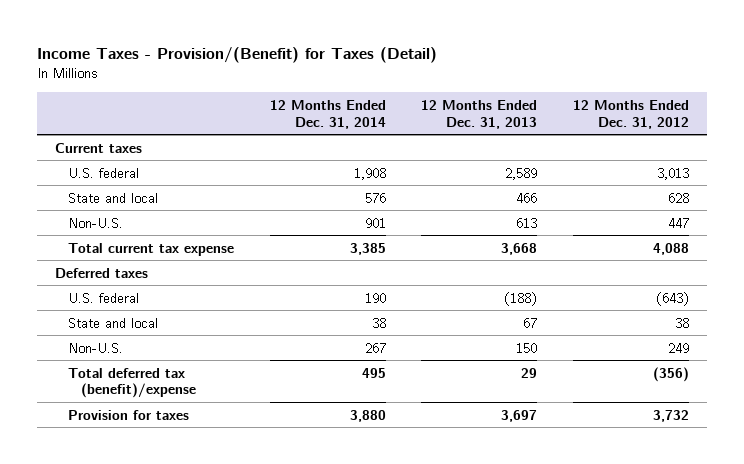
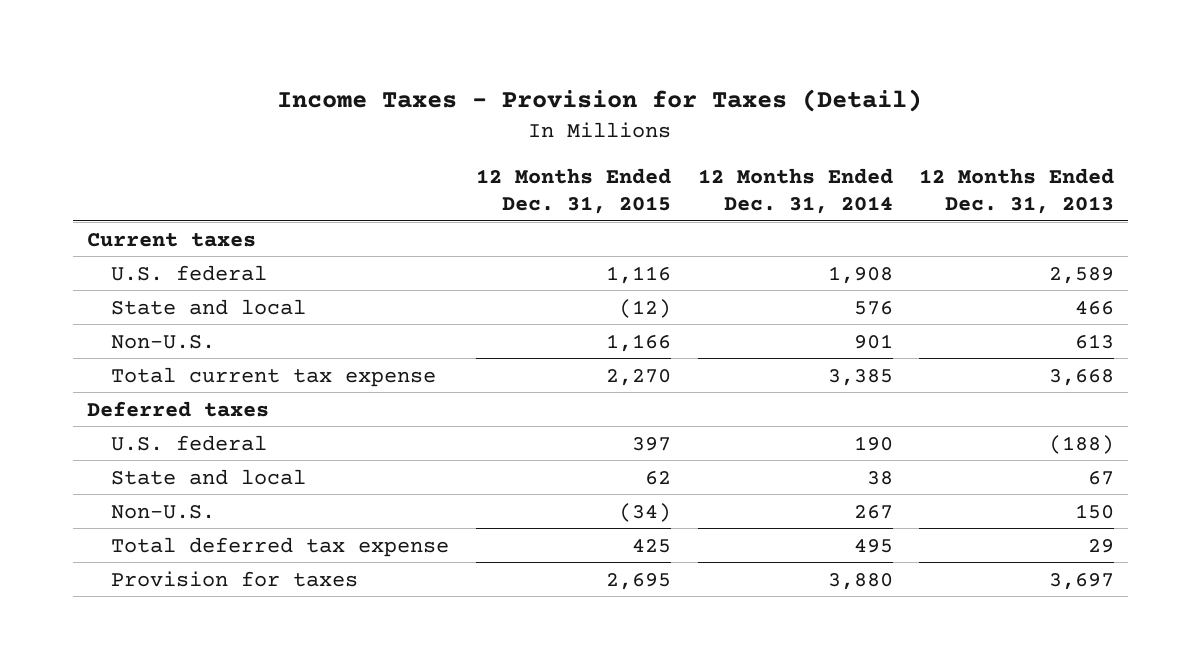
- Income Taxes - Provision/(Benefit) for Taxes (Detail)
+ Income Taxes - Provision for Taxes (Detail)
- | 12 Months Ended Dec. 31, 2014 | 12 Months Ended Dec. 31, 2013 | 12 Months Ended Dec. 31, 2012
+ | 12 Months Ended Dec. 31, 2015 | 12 Months Ended Dec. 31, 2014 | 12 Months Ended Dec. 31, 2013
- Total deferred tax (benefit)/expense | 495 | 29 | (356)
+ Total deferred tax expense | 425 | 495 | 29

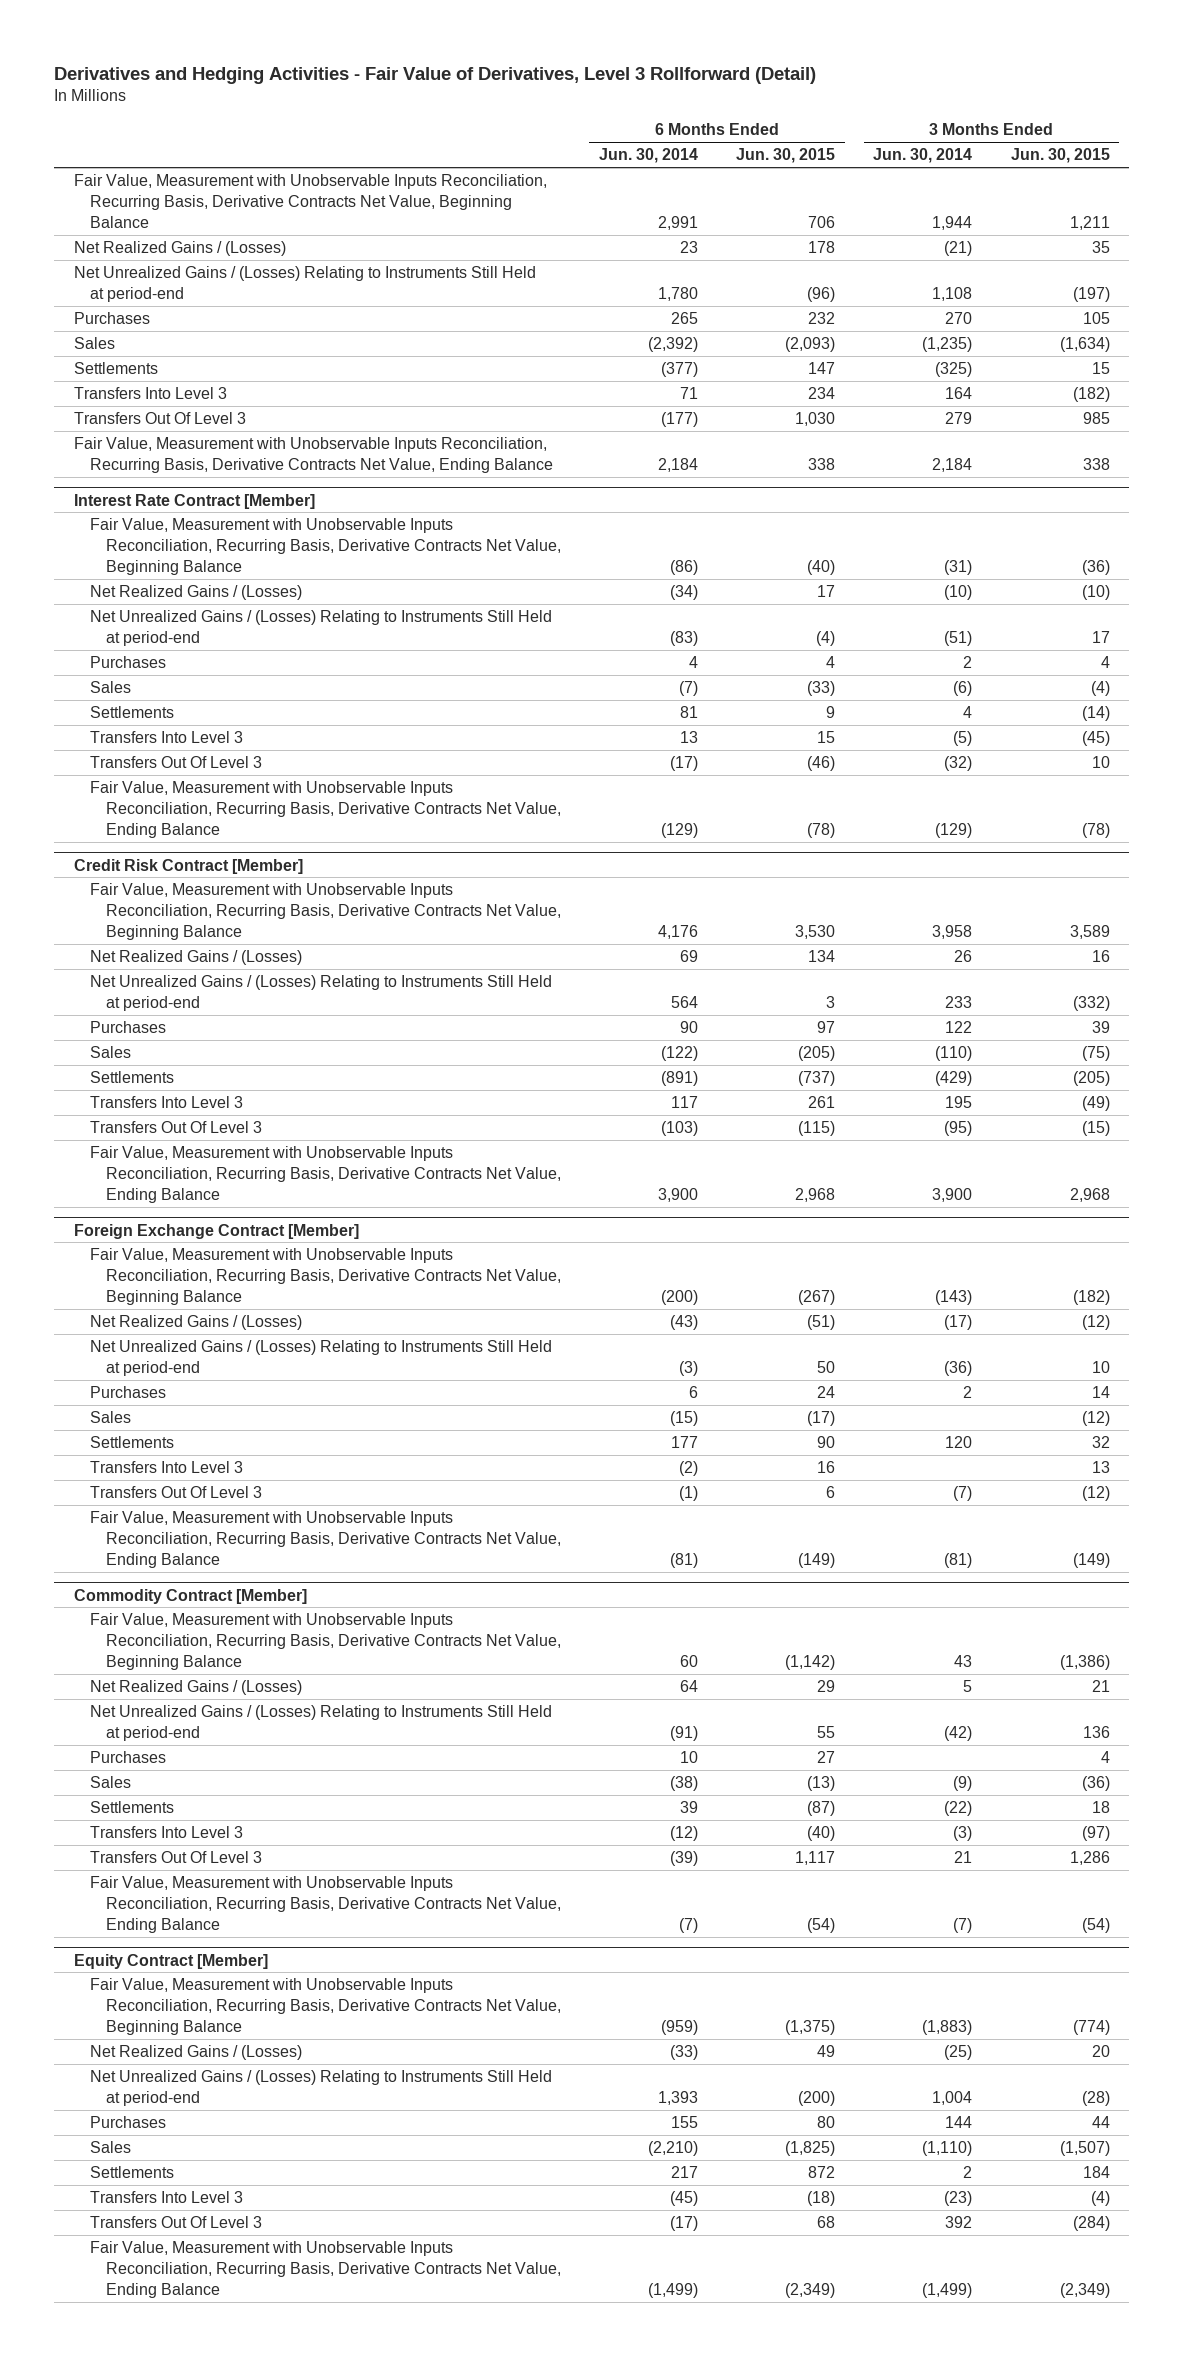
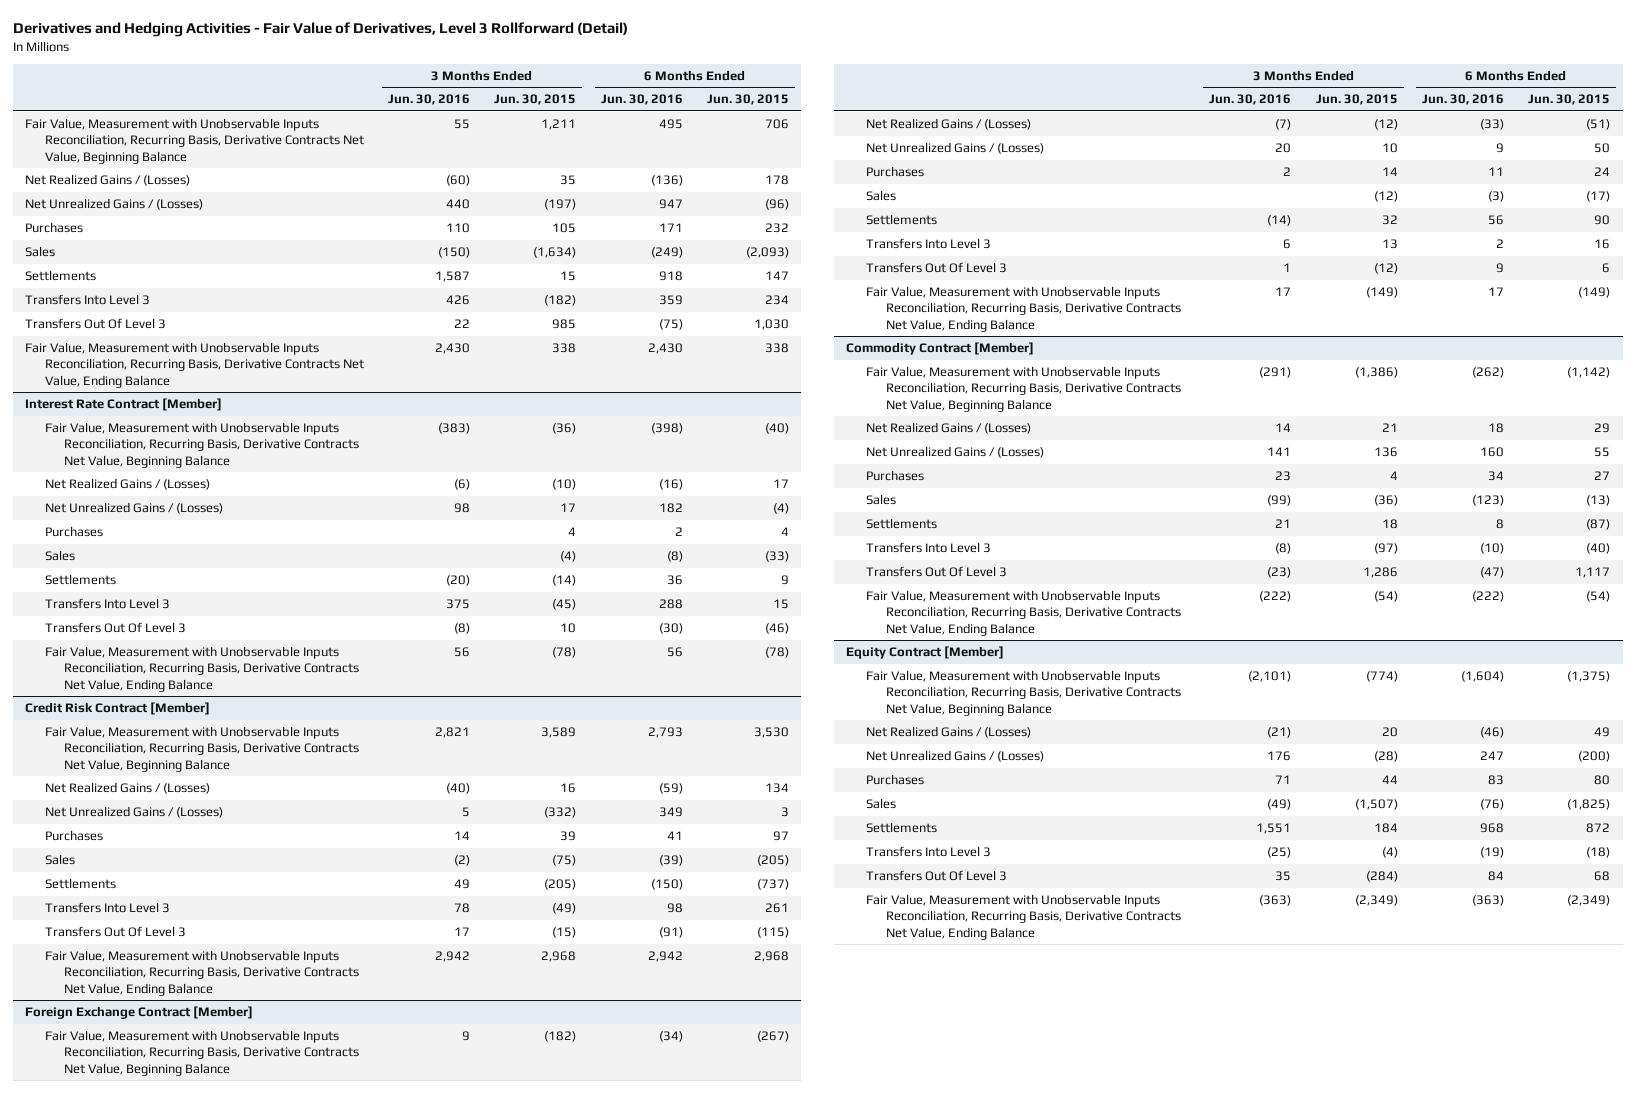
- | 6 Months Ended Jun. 30, 2014 | 6 Months Ended Jun. 30, 2015 | 3 Months Ended Jun. 30, 2014 | 3 Months Ended Jun. 30, 2015
+ | 3 Months Ended Jun. 30, 2016 | 3 Months Ended Jun. 30, 2015 | 6 Months Ended Jun. 30, 2016 | 6 Months Ended Jun. 30, 2015
- Net Unrealized Gains / (Losses) Relating to Instruments Still Held at period-end | 1,780 | (96) | 1,108 | (197)
+ Net Unrealized Gains / (Losses) | 440 | (197) | 947 | (96)
@ Interest Rate Contract [Member]
- Net Unrealized Gains / (Losses) Relating to Instruments Still Held at period-end | (83) | (4) | (51) | 17
+ Net Unrealized Gains / (Losses) | 98 | 17 | 182 | (4)
@ Credit Risk Contract [Member]
- Net Unrealized Gains / (Losses) Relating to Instruments Still Held at period-end | 564 | 3 | 233 | (332)
+ Net Unrealized Gains / (Losses) | 5 | (332) | 349 | 3
@ Foreign Exchange Contract [Member]
- Net Unrealized Gains / (Losses) Relating to Instruments Still Held at period-end | (3) | 50 | (36) | 10
+ Net Unrealized Gains / (Losses) | 20 | 10 | 9 | 50
@ Commodity Contract [Member]
- Net Unrealized Gains / (Losses) Relating to Instruments Still Held at period-end | (91) | 55 | (42) | 136
+ Net Unrealized Gains / (Losses) | 141 | 136 | 160 | 55
@ Equity Contract [Member]
- Net Unrealized Gains / (Losses) Relating to Instruments Still Held at period-end | 1,393 | (200) | 1,004 | (28)
+ Net Unrealized Gains / (Losses) | 176 | (28) | 247 | (200)

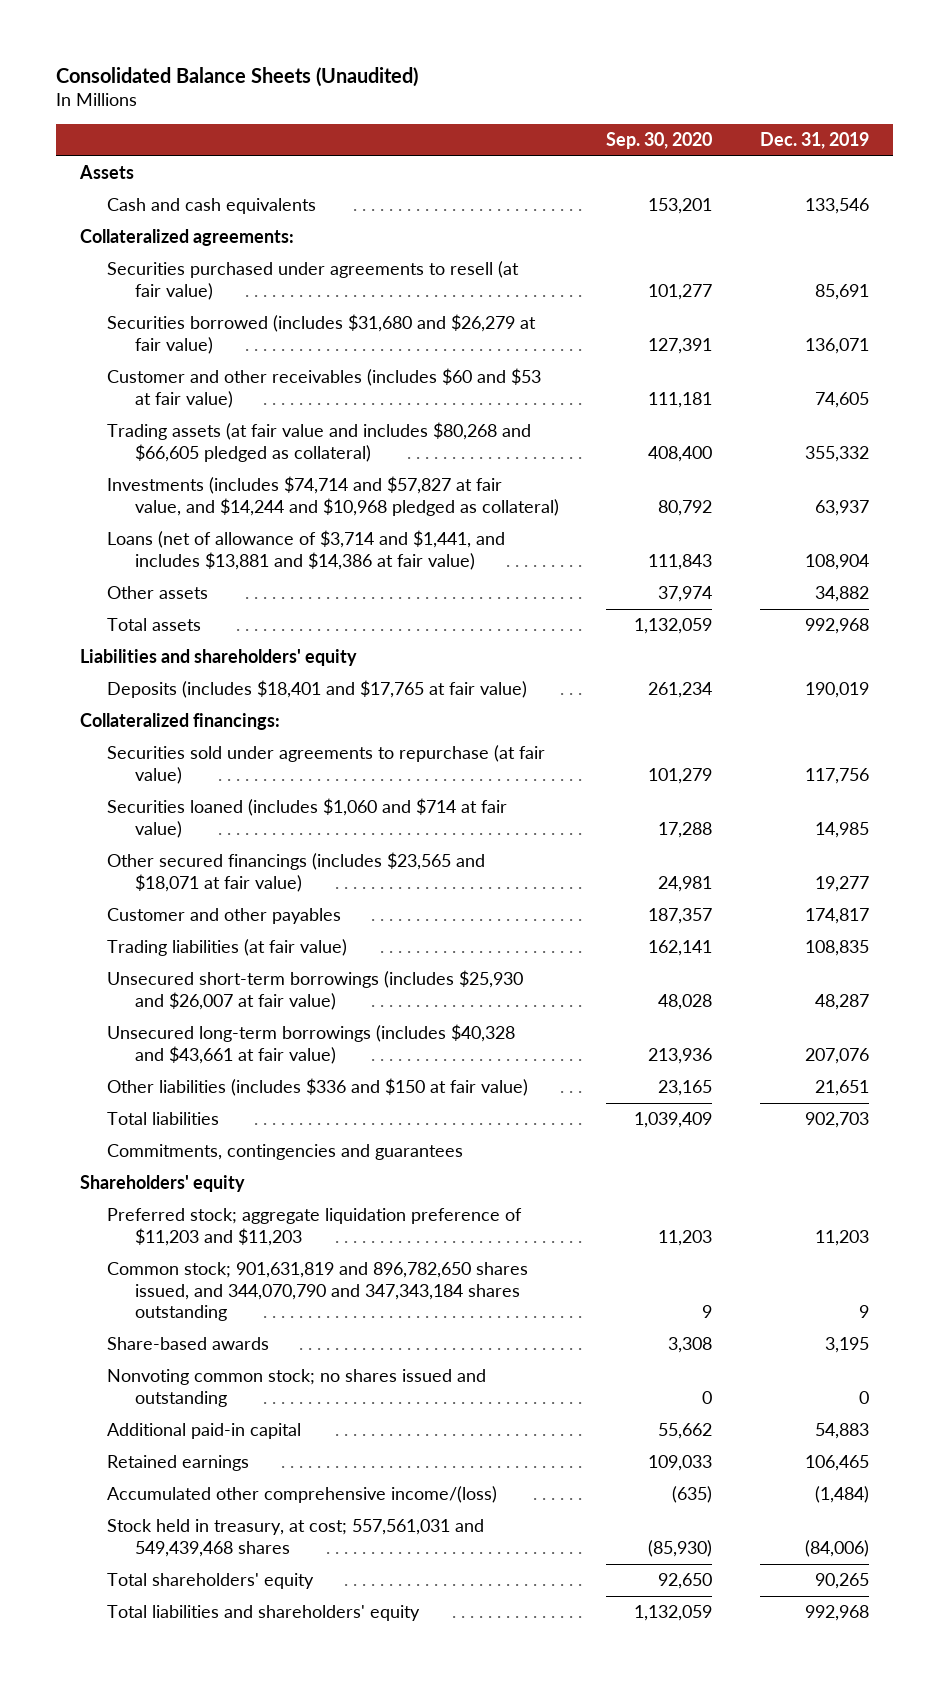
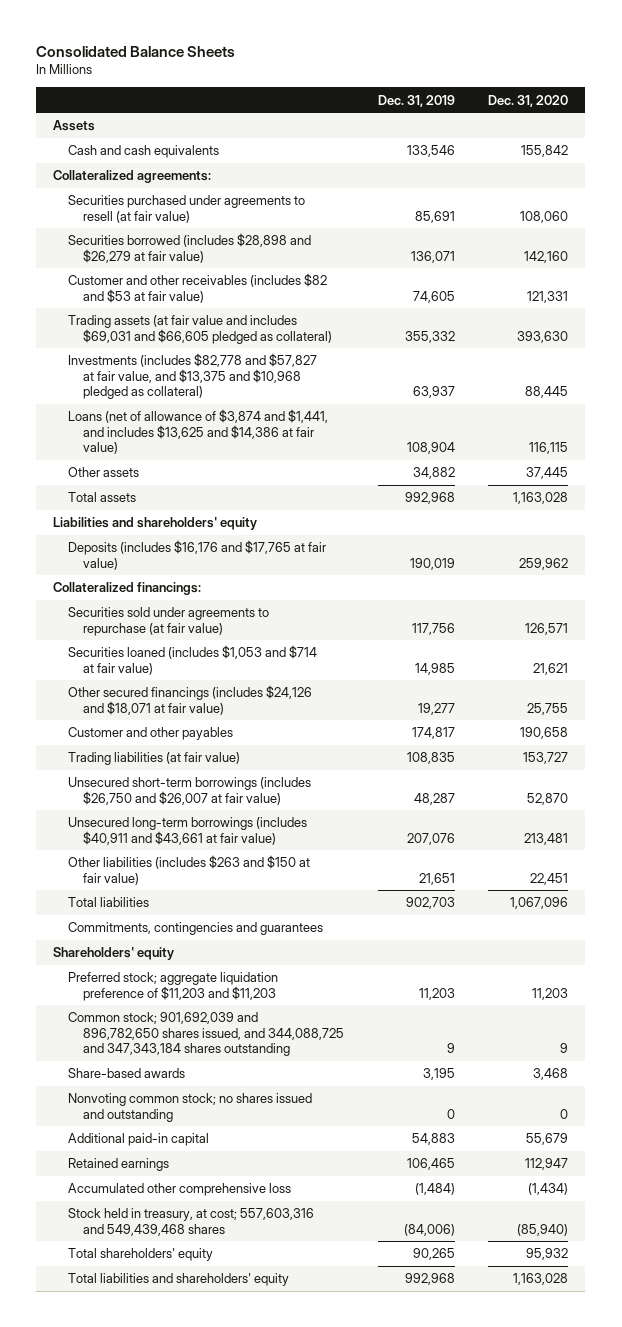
- Consolidated Balance Sheets (Unaudited)
+ Consolidated Balance Sheets
- | Sep. 30, 2020 | Dec. 31, 2019
+ | Dec. 31, 2019 | Dec. 31, 2020
- Securities borrowed (includes $31,680 and $26,279 at fair value) | 127,391 | 136,071
- Customer and other receivables (includes $60 and $53 at fair value) | 111,181 | 74,605
- Trading assets (at fair value and includes $80,268 and $66,605 pledged as collateral) | 408,400 | 355,332
- Investments (includes $74,714 and $57,827 at fair value, and $14,244 and $10,968 pledged as collateral) | 80,792 | 63,937
- Loans (net of allowance of $3,714 and $1,441, and includes $13,881 and $14,386 at fair value) | 111,843 | 108,904
+ Securities borrowed (includes $28,898 and $26,279 at fair value) | 136,071 | 142,160
+ Customer and other receivables (includes $82 and $53 at fair value) | 74,605 | 121,331
+ Trading assets (at fair value and includes $69,031 and $66,605 pledged as collateral) | 355,332 | 393,630
+ Investments (includes $82,778 and $57,827 at fair value, and $13,375 and $10,968 pledged as collateral) | 63,937 | 88,445
+ Loans (net of allowance of $3,874 and $1,441, and includes $13,625 and $14,386 at fair value) | 108,904 | 116,115
- Deposits (includes $18,401 and $17,765 at fair value) | 261,234 | 190,019
+ Deposits (includes $16,176 and $17,765 at fair value) | 190,019 | 259,962
- Securities loaned (includes $1,060 and $714 at fair value) | 17,288 | 14,985
- Other secured financings (includes $23,565 and $18,071 at fair value) | 24,981 | 19,277
+ Securities loaned (includes $1,053 and $714 at fair value) | 14,985 | 21,621
+ Other secured financings (includes $24,126 and $18,071 at fair value) | 19,277 | 25,755
- Unsecured short-term borrowings (includes $25,930 and $26,007 at fair value) | 48,028 | 48,287
- Unsecured long-term borrowings (includes $40,328 and $43,661 at fair value) | 213,936 | 207,076
- Other liabilities (includes $336 and $150 at fair value) | 23,165 | 21,651
+ Unsecured short-term borrowings (includes $26,750 and $26,007 at fair value) | 48,287 | 52,870
+ Unsecured long-term borrowings (includes $40,911 and $43,661 at fair value) | 207,076 | 213,481
+ Other liabilities (includes $263 and $150 at fair value) | 21,651 | 22,451
- Common stock; 901,631,819 and 896,782,650 shares issued, and 344,070,790 and 347,343,184 shares outstanding | 9 | 9
+ Common stock; 901,692,039 and 896,782,650 shares issued, and 344,088,725 and 347,343,184 shares outstanding | 9 | 9
- Accumulated other comprehensive income/(loss) | (635) | (1,484)
- Stock held in treasury, at cost; 557,561,031 and 549,439,468 shares | (85,930) | (84,006)
+ Accumulated other comprehensive loss | (1,484) | (1,434)
+ Stock held in treasury, at cost; 557,603,316 and 549,439,468 shares | (84,006) | (85,940)

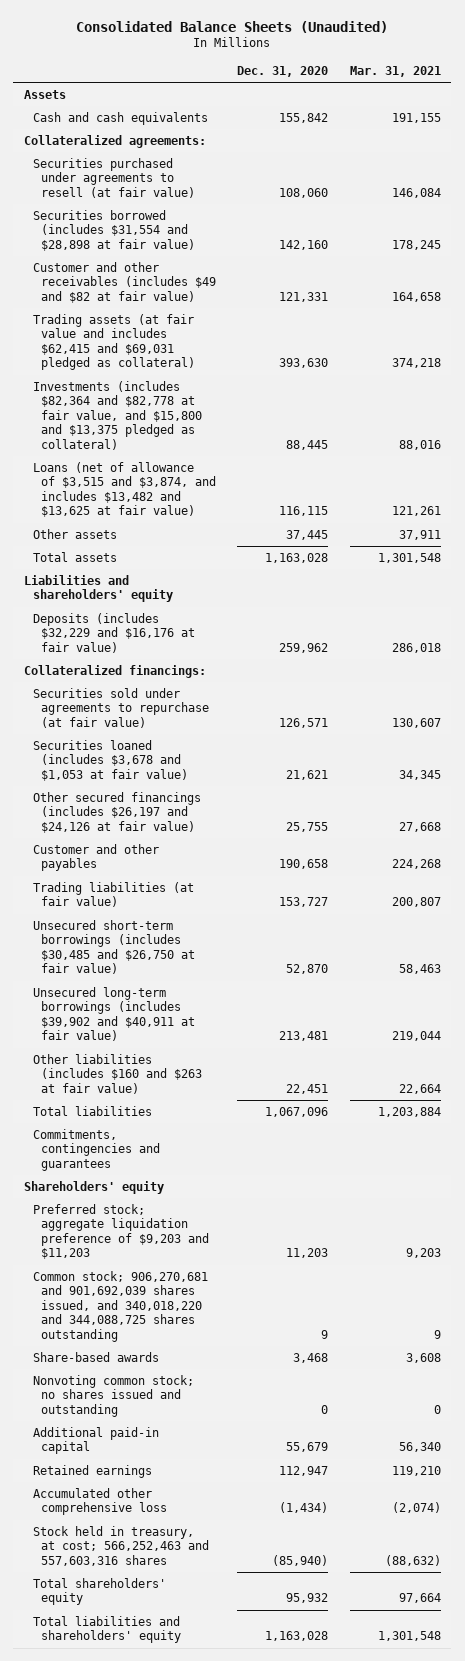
- Consolidated Balance Sheets
+ Consolidated Balance Sheets (Unaudited)
- | Dec. 31, 2019 | Dec. 31, 2020
+ | Dec. 31, 2020 | Mar. 31, 2021
- Securities borrowed (includes $28,898 and $26,279 at fair value) | 136,071 | 142,160
- Customer and other receivables (includes $82 and $53 at fair value) | 74,605 | 121,331
- Trading assets (at fair value and includes $69,031 and $66,605 pledged as collateral) | 355,332 | 393,630
- Investments (includes $82,778 and $57,827 at fair value, and $13,375 and $10,968 pledged as collateral) | 63,937 | 88,445
- Loans (net of allowance of $3,874 and $1,441, and includes $13,625 and $14,386 at fair value) | 108,904 | 116,115
+ Securities borrowed (includes $31,554 and $28,898 at fair value) | 142,160 | 178,245
+ Customer and other receivables (includes $49 and $82 at fair value) | 121,331 | 164,658
+ Trading assets (at fair value and includes $62,415 and $69,031 pledged as collateral) | 393,630 | 374,218
+ Investments (includes $82,364 and $82,778 at fair value, and $15,800 and $13,375 pledged as collateral) | 88,445 | 88,016
+ Loans (net of allowance of $3,515 and $3,874, and includes $13,482 and $13,625 at fair value) | 116,115 | 121,261
- Deposits (includes $16,176 and $17,765 at fair value) | 190,019 | 259,962
+ Deposits (includes $32,229 and $16,176 at fair value) | 259,962 | 286,018
- Securities loaned (includes $1,053 and $714 at fair value) | 14,985 | 21,621
- Other secured financings (includes $24,126 and $18,071 at fair value) | 19,277 | 25,755
+ Securities loaned (includes $3,678 and $1,053 at fair value) | 21,621 | 34,345
+ Other secured financings (includes $26,197 and $24,126 at fair value) | 25,755 | 27,668
- Unsecured short-term borrowings (includes $26,750 and $26,007 at fair value) | 48,287 | 52,870
- Unsecured long-term borrowings (includes $40,911 and $43,661 at fair value) | 207,076 | 213,481
- Other liabilities (includes $263 and $150 at fair value) | 21,651 | 22,451
+ Unsecured short-term borrowings (includes $30,485 and $26,750 at fair value) | 52,870 | 58,463
+ Unsecured long-term borrowings (includes $39,902 and $40,911 at fair value) | 213,481 | 219,044
+ Other liabilities (includes $160 and $263 at fair value) | 22,451 | 22,664
- Preferred stock; aggregate liquidation preference of $11,203 and $11,203 | 11,203 | 11,203
- Common stock; 901,692,039 and 896,782,650 shares issued, and 344,088,725 and 347,343,184 shares outstanding | 9 | 9
+ Preferred stock; aggregate liquidation preference of $9,203 and $11,203 | 11,203 | 9,203
+ Common stock; 906,270,681 and 901,692,039 shares issued, and 340,018,220 and 344,088,725 shares outstanding | 9 | 9
- Stock held in treasury, at cost; 557,603,316 and 549,439,468 shares | (84,006) | (85,940)
+ Stock held in treasury, at cost; 566,252,463 and 557,603,316 shares | (85,940) | (88,632)

